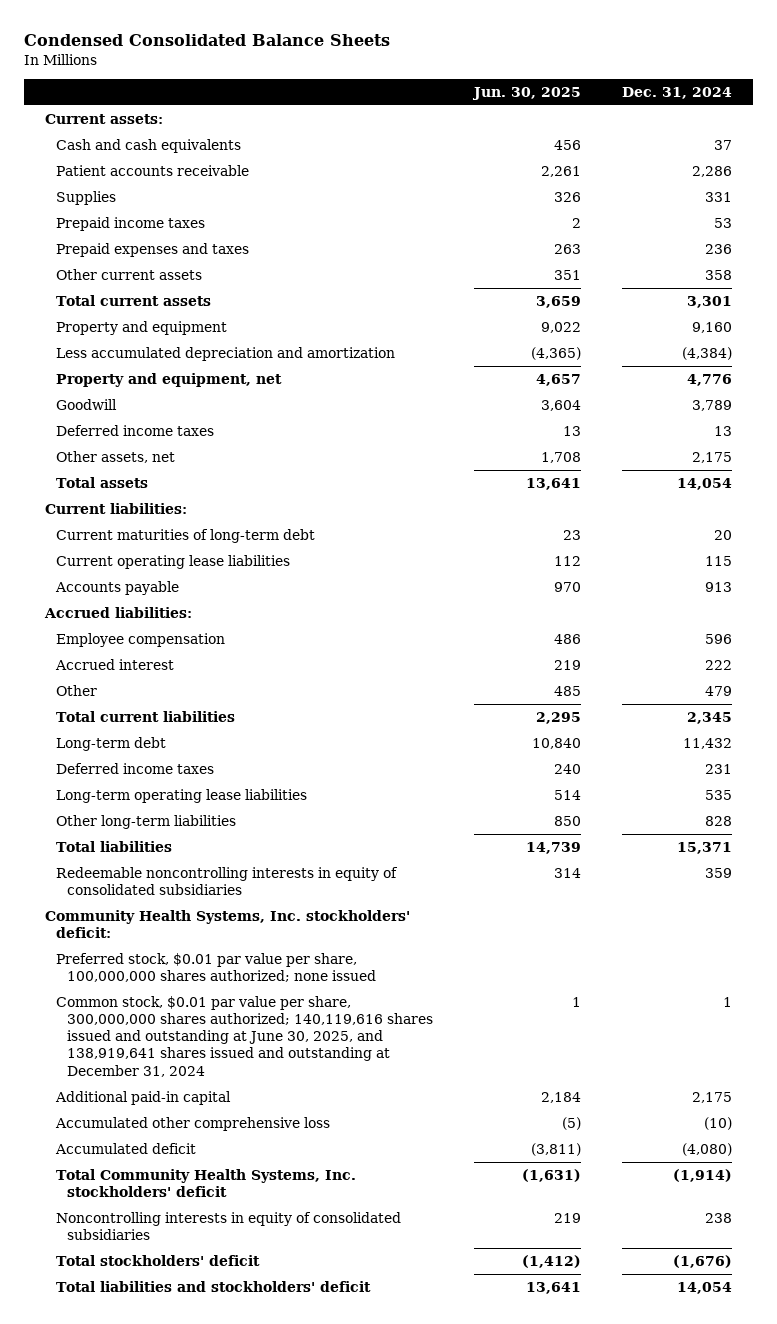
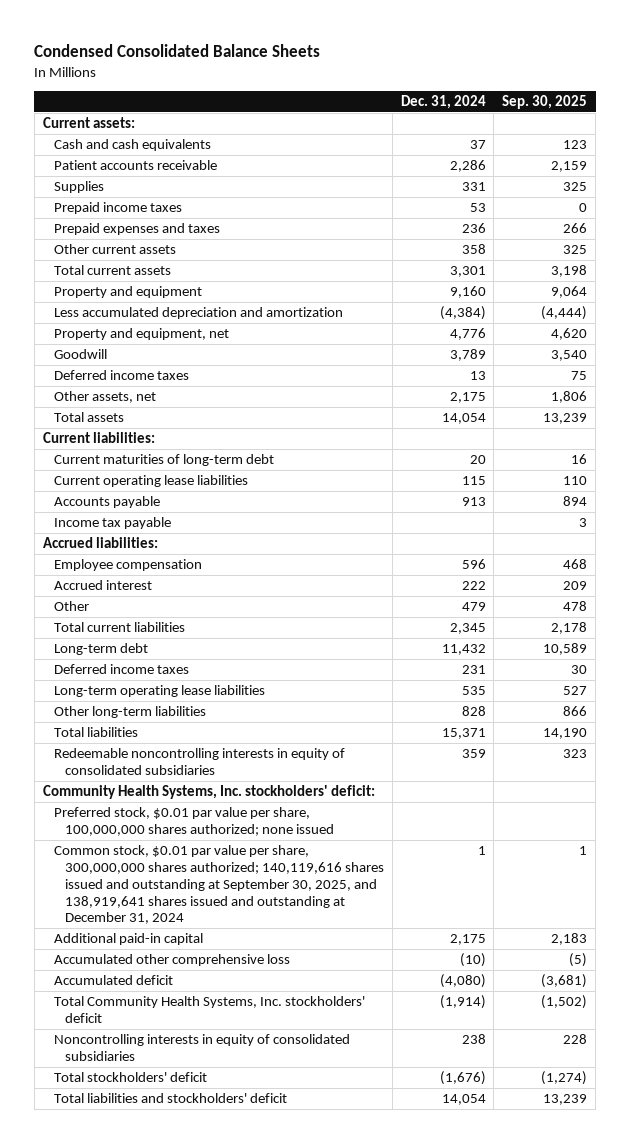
- | Jun. 30, 2025 | Dec. 31, 2024
+ | Dec. 31, 2024 | Sep. 30, 2025
+ Income tax payable | | 3
- Common stock, $0.01 par value per share, 300,000,000 shares authorized; 140,119,616 shares issued and outstanding at June 30, 2025, and 138,919,641 shares issued and outstanding at December 31, 2024 | 1 | 1
+ Common stock, $0.01 par value per share, 300,000,000 shares authorized; 140,119,616 shares issued and outstanding at September 30, 2025, and 138,919,641 shares issued and outstanding at December 31, 2024 | 1 | 1

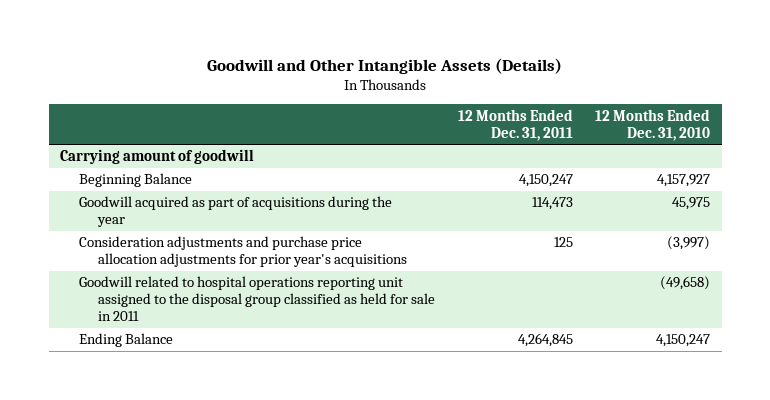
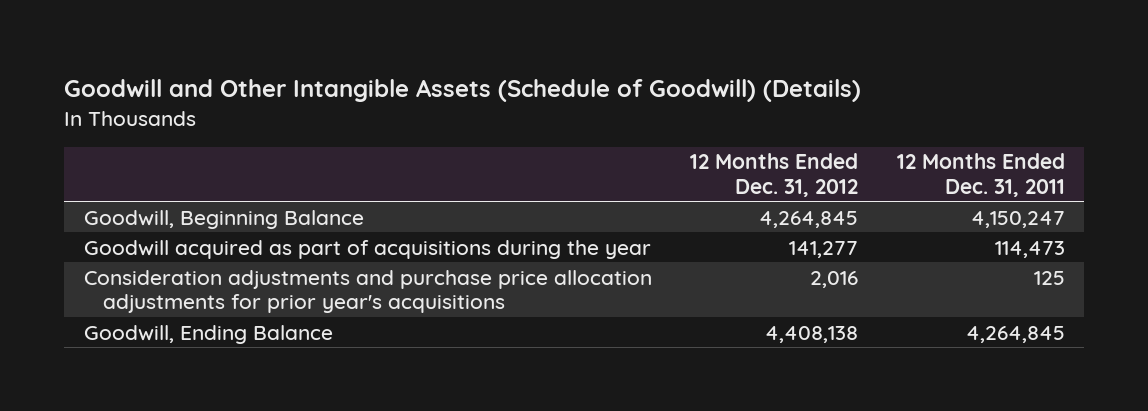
- Goodwill and Other Intangible Assets (Details)
+ Goodwill and Other Intangible Assets (Schedule of Goodwill) (Details)
- | 12 Months Ended Dec. 31, 2011 | 12 Months Ended Dec. 31, 2010
+ | 12 Months Ended Dec. 31, 2012 | 12 Months Ended Dec. 31, 2011
- Carrying amount of goodwill
- Beginning Balance | 4,150,247 | 4,157,927
+ Goodwill, Beginning Balance | 4,264,845 | 4,150,247
- Goodwill related to hospital operations reporting unit assigned to the disposal group classified as held for sale in 2011 | | (49,658)
- Ending Balance | 4,264,845 | 4,150,247
+ Goodwill, Ending Balance | 4,408,138 | 4,264,845

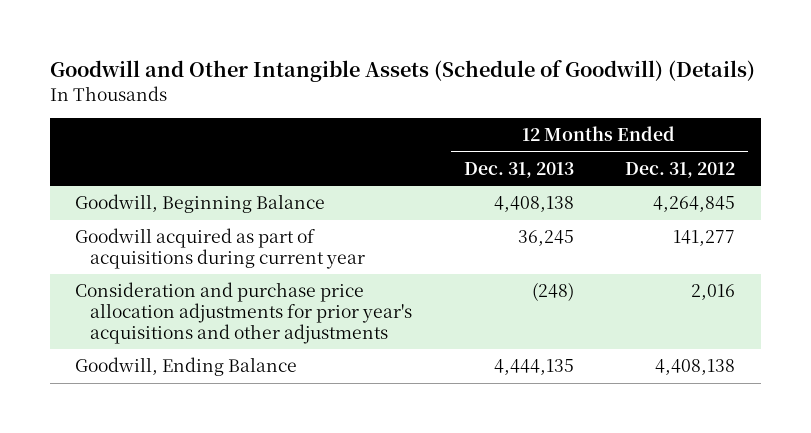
- | 12 Months Ended Dec. 31, 2012 | 12 Months Ended Dec. 31, 2011
+ | 12 Months Ended Dec. 31, 2013 | 12 Months Ended Dec. 31, 2012
- Goodwill acquired as part of acquisitions during the year | 141,277 | 114,473
- Consideration adjustments and purchase price allocation adjustments for prior year's acquisitions | 2,016 | 125
+ Goodwill acquired as part of acquisitions during current year | 36,245 | 141,277
+ Consideration and purchase price allocation adjustments for prior year's acquisitions and other adjustments | (248) | 2,016

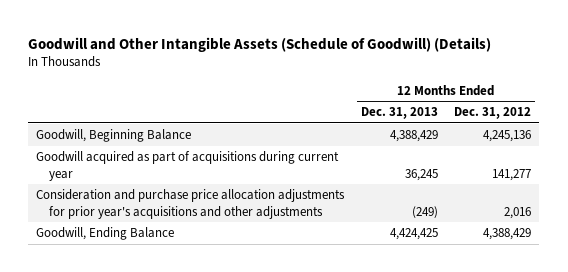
- Goodwill, Beginning Balance | 4,408,138 | 4,264,845
+ Goodwill, Beginning Balance | 4,388,429 | 4,245,136
- Consideration and purchase price allocation adjustments for prior year's acquisitions and other adjustments | (248) | 2,016
- Goodwill, Ending Balance | 4,444,135 | 4,408,138
+ Consideration and purchase price allocation adjustments for prior year's acquisitions and other adjustments | (249) | 2,016
+ Goodwill, Ending Balance | 4,424,425 | 4,388,429

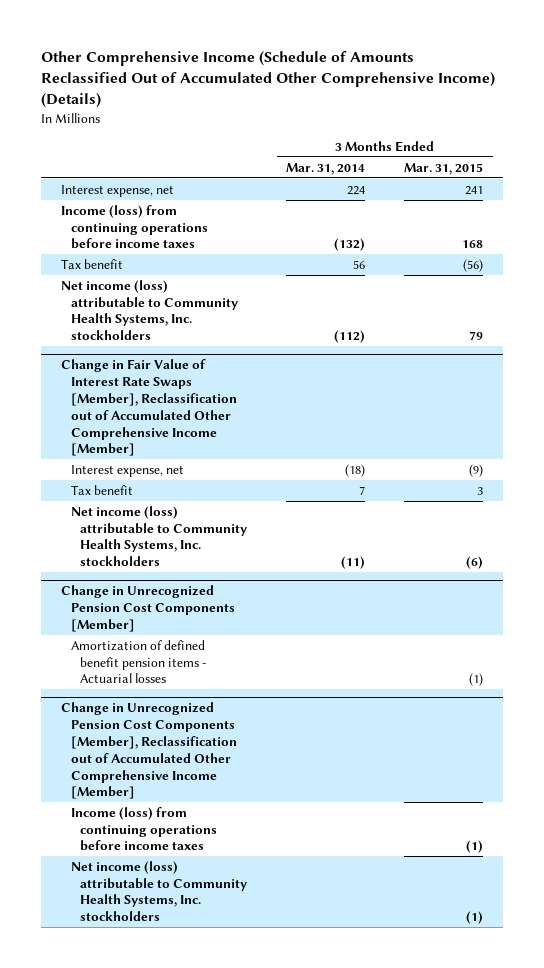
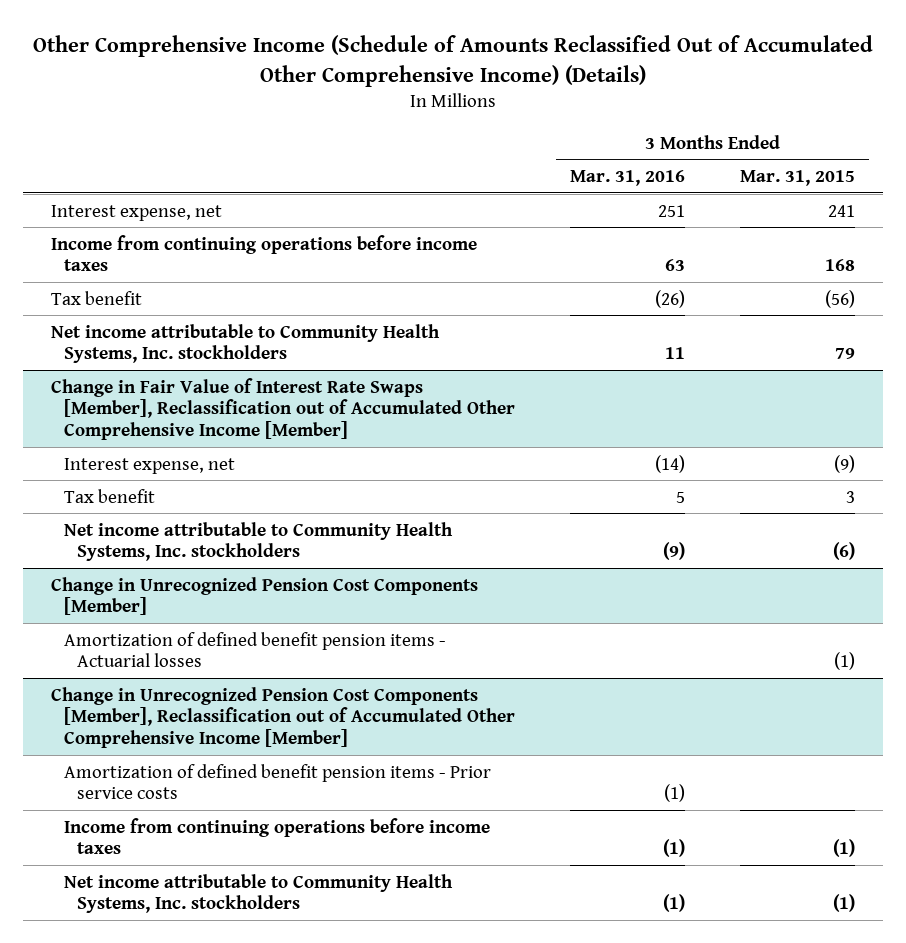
- | 3 Months Ended Mar. 31, 2014 | 3 Months Ended Mar. 31, 2015
+ | 3 Months Ended Mar. 31, 2016 | 3 Months Ended Mar. 31, 2015
- Income (loss) from continuing operations before income taxes | (132) | 168
+ Income from continuing operations before income taxes | 63 | 168
- Net income (loss) attributable to Community Health Systems, Inc. stockholders | (112) | 79
+ Net income attributable to Community Health Systems, Inc. stockholders | 11 | 79
@ Change in Fair Value of Interest Rate Swaps [Member], Reclassification out of Accumulated Other Comprehensive Income [Member]
- Net income (loss) attributable to Community Health Systems, Inc. stockholders | (11) | (6)
+ Net income attributable to Community Health Systems, Inc. stockholders | (9) | (6)
@ Change in Unrecognized Pension Cost Components [Member], Reclassification out of Accumulated Other Comprehensive Income [Member]
- Income (loss) from continuing operations before income taxes | | (1)
- Net income (loss) attributable to Community Health Systems, Inc. stockholders | | (1)
+ Amortization of defined benefit pension items - Prior service costs | (1) |
+ Income from continuing operations before income taxes | (1) | (1)
+ Net income attributable to Community Health Systems, Inc. stockholders | (1) | (1)

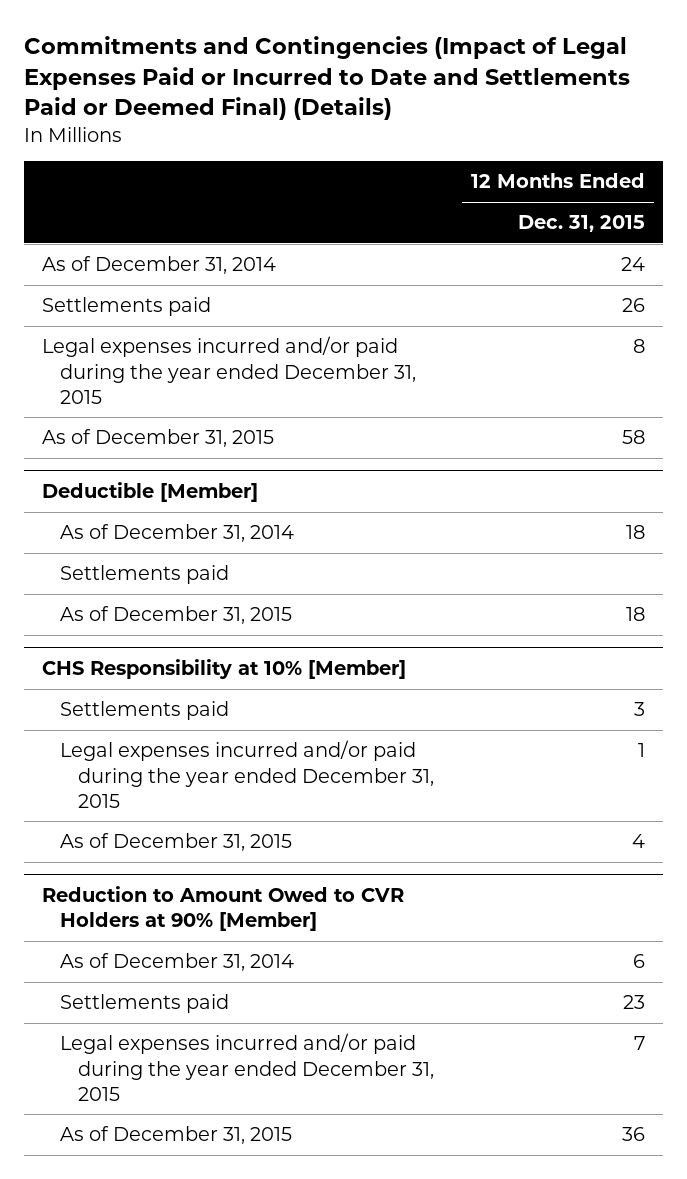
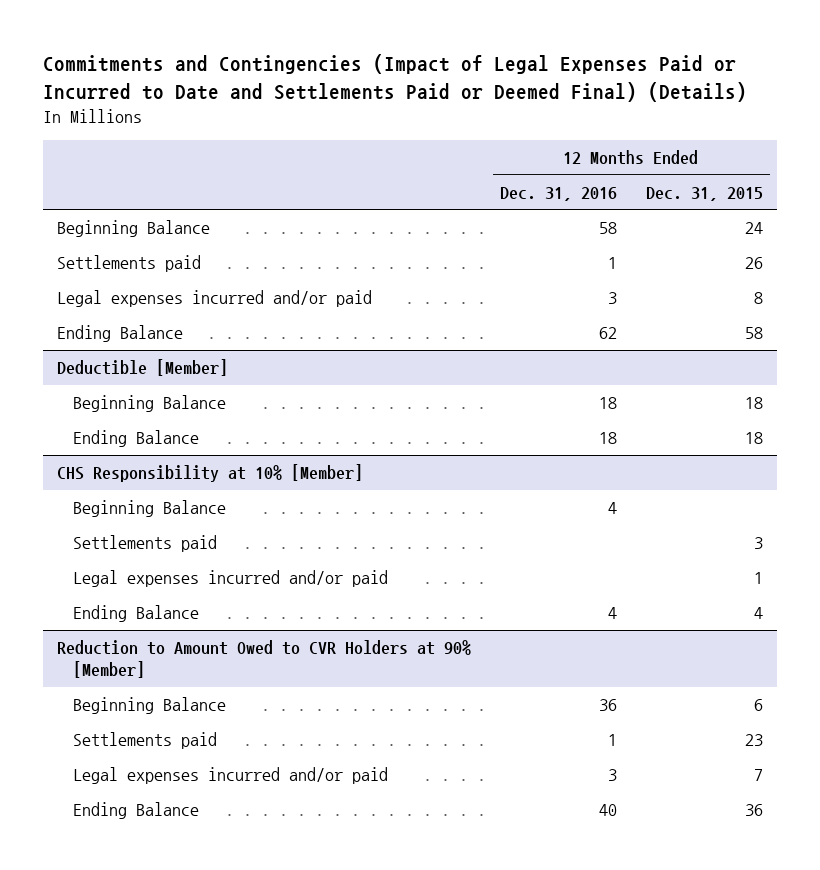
- | 12 Months Ended Dec. 31, 2015
+ | 12 Months Ended Dec. 31, 2016 | 12 Months Ended Dec. 31, 2015
- As of December 31, 2014 | 24
+ Beginning Balance | 58 | 24
- Legal expenses incurred and/or paid during the year ended December 31, 2015 | 8
- As of December 31, 2015 | 58
+ Legal expenses incurred and/or paid | 3 | 8
+ Ending Balance | 62 | 58
@ Deductible [Member]
- As of December 31, 2014 | 18
- Settlements paid
- As of December 31, 2015 | 18
+ Beginning Balance | 18 | 18
+ Ending Balance | 18 | 18
@ CHS Responsibility at 10% [Member]
+ Beginning Balance | 4 |
- Legal expenses incurred and/or paid during the year ended December 31, 2015 | 1
- As of December 31, 2015 | 4
+ Legal expenses incurred and/or paid | | 1
+ Ending Balance | 4 | 4
@ Reduction to Amount Owed to CVR Holders at 90% [Member]
- As of December 31, 2014 | 6
+ Beginning Balance | 36 | 6
- Legal expenses incurred and/or paid during the year ended December 31, 2015 | 7
- As of December 31, 2015 | 36
+ Legal expenses incurred and/or paid | 3 | 7
+ Ending Balance | 40 | 36

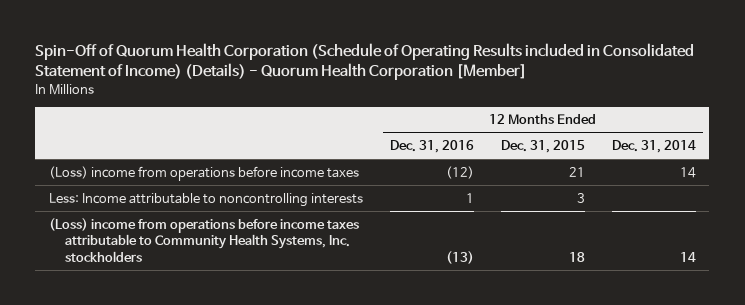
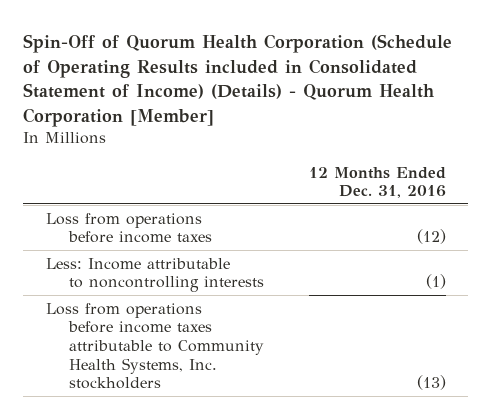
- | 12 Months Ended Dec. 31, 2016 | 12 Months Ended Dec. 31, 2015 | 12 Months Ended Dec. 31, 2014
+ | 12 Months Ended Dec. 31, 2016
- (Loss) income from operations before income taxes | (12) | 21 | 14
- Less: Income attributable to noncontrolling interests | 1 | 3 |
- (Loss) income from operations before income taxes attributable to Community Health Systems, Inc. stockholders | (13) | 18 | 14
+ Loss from operations before income taxes | (12)
+ Less: Income attributable to noncontrolling interests | (1)
+ Loss from operations before income taxes attributable to Community Health Systems, Inc. stockholders | (13)

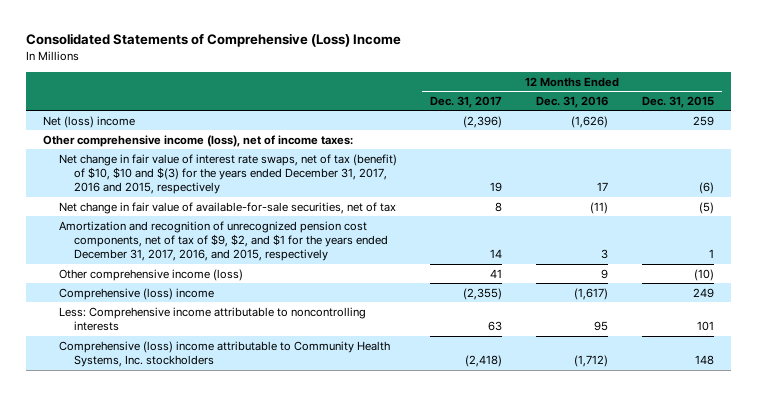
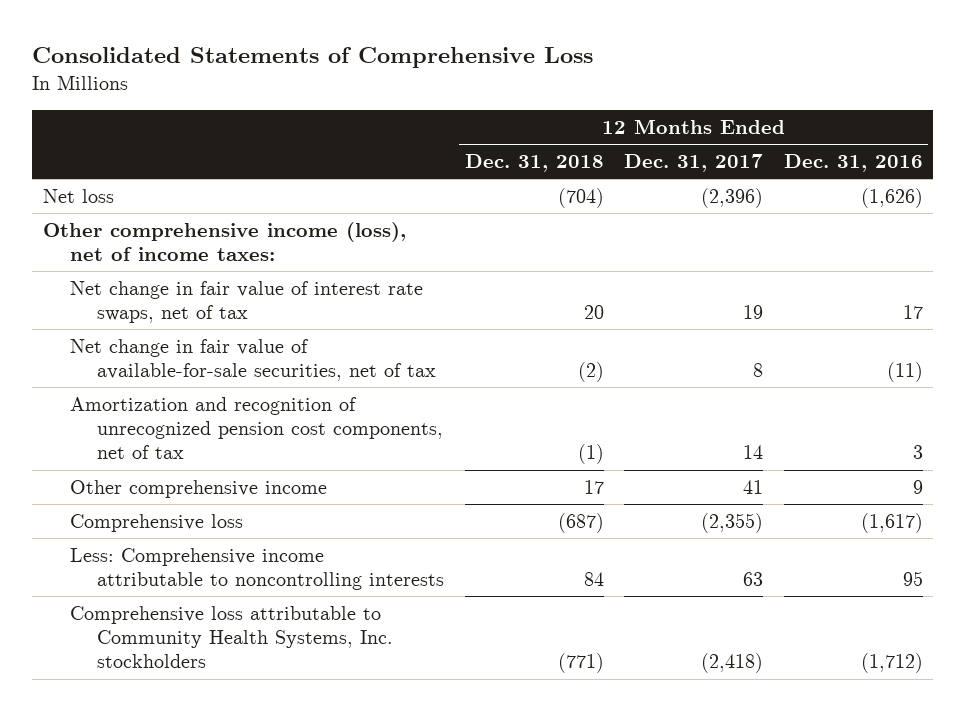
- Consolidated Statements of Comprehensive (Loss) Income
+ Consolidated Statements of Comprehensive Loss
- | 12 Months Ended Dec. 31, 2017 | 12 Months Ended Dec. 31, 2016 | 12 Months Ended Dec. 31, 2015
+ | 12 Months Ended Dec. 31, 2018 | 12 Months Ended Dec. 31, 2017 | 12 Months Ended Dec. 31, 2016
- Net (loss) income | (2,396) | (1,626) | 259
+ Net loss | (704) | (2,396) | (1,626)
- Net change in fair value of interest rate swaps, net of tax (benefit) of $10, $10 and $(3) for the years ended December 31, 2017, 2016 and 2015, respectively | 19 | 17 | (6)
+ Net change in fair value of interest rate swaps, net of tax | 20 | 19 | 17
- Amortization and recognition of unrecognized pension cost components, net of tax of $9, $2, and $1 for the years ended December 31, 2017, 2016, and 2015, respectively | 14 | 3 | 1
- Other comprehensive income (loss) | 41 | 9 | (10)
- Comprehensive (loss) income | (2,355) | (1,617) | 249
+ Amortization and recognition of unrecognized pension cost components, net of tax | (1) | 14 | 3
+ Other comprehensive income | 17 | 41 | 9
+ Comprehensive loss | (687) | (2,355) | (1,617)
- Comprehensive (loss) income attributable to Community Health Systems, Inc. stockholders | (2,418) | (1,712) | 148
+ Comprehensive loss attributable to Community Health Systems, Inc. stockholders | (771) | (2,418) | (1,712)

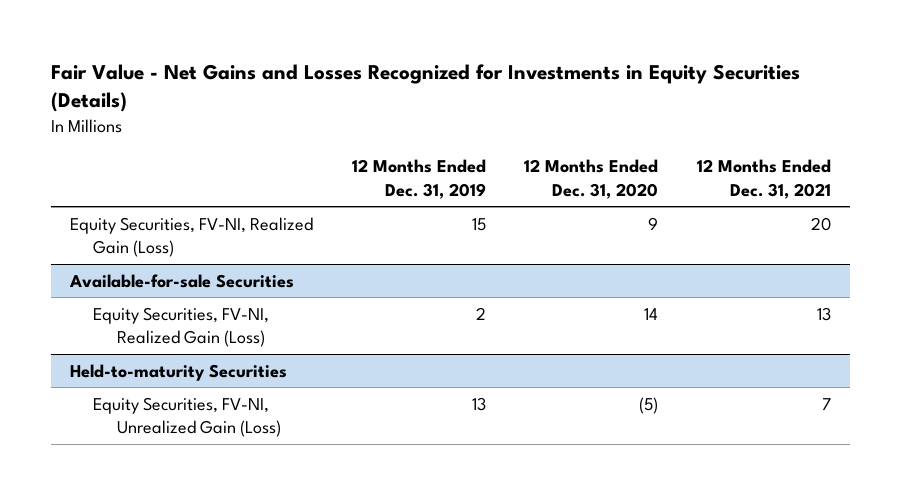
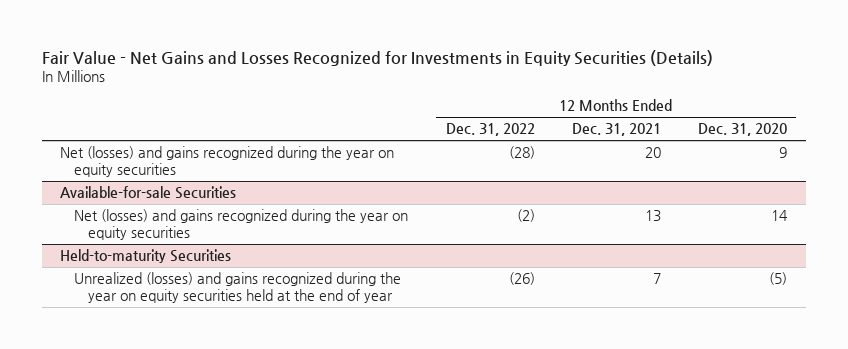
- | 12 Months Ended Dec. 31, 2019 | 12 Months Ended Dec. 31, 2020 | 12 Months Ended Dec. 31, 2021
+ | 12 Months Ended Dec. 31, 2022 | 12 Months Ended Dec. 31, 2021 | 12 Months Ended Dec. 31, 2020
- Equity Securities, FV-NI, Realized Gain (Loss) | 15 | 9 | 20
+ Net (losses) and gains recognized during the year on equity securities | (28) | 20 | 9
@ Available-for-sale Securities
- Equity Securities, FV-NI, Realized Gain (Loss) | 2 | 14 | 13
+ Net (losses) and gains recognized during the year on equity securities | (2) | 13 | 14
@ Held-to-maturity Securities
- Equity Securities, FV-NI, Unrealized Gain (Loss) | 13 | (5) | 7
+ Unrealized (losses) and gains recognized during the year on equity securities held at the end of year | (26) | 7 | (5)

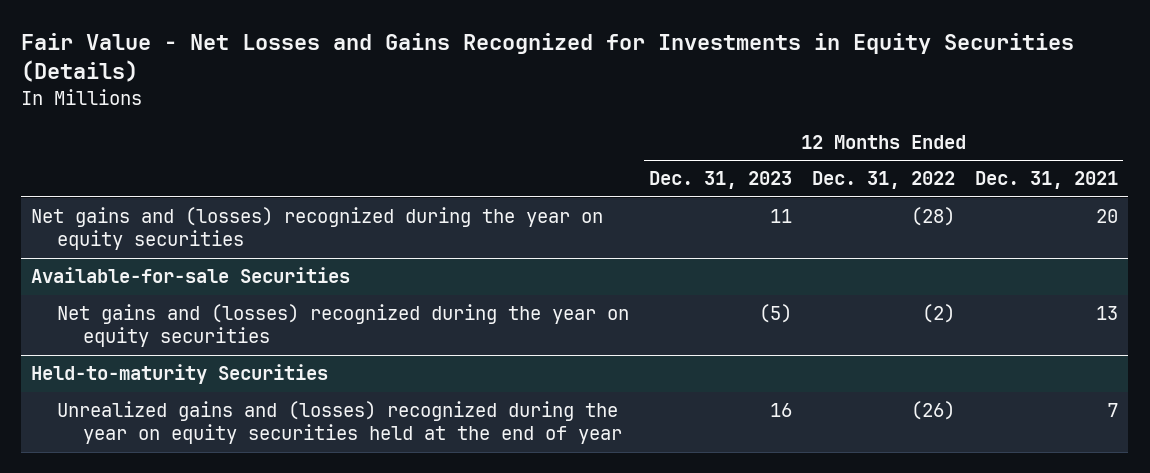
- Fair Value - Net Gains and Losses Recognized for Investments in Equity Securities (Details)
+ Fair Value - Net Losses and Gains Recognized for Investments in Equity Securities (Details)
- | 12 Months Ended Dec. 31, 2022 | 12 Months Ended Dec. 31, 2021 | 12 Months Ended Dec. 31, 2020
+ | 12 Months Ended Dec. 31, 2023 | 12 Months Ended Dec. 31, 2022 | 12 Months Ended Dec. 31, 2021
- Net (losses) and gains recognized during the year on equity securities | (28) | 20 | 9
+ Net gains and (losses) recognized during the year on equity securities | 11 | (28) | 20
@ Available-for-sale Securities
- Net (losses) and gains recognized during the year on equity securities | (2) | 13 | 14
+ Net gains and (losses) recognized during the year on equity securities | (5) | (2) | 13
@ Held-to-maturity Securities
- Unrealized (losses) and gains recognized during the year on equity securities held at the end of year | (26) | 7 | (5)
+ Unrealized gains and (losses) recognized during the year on equity securities held at the end of year | 16 | (26) | 7

